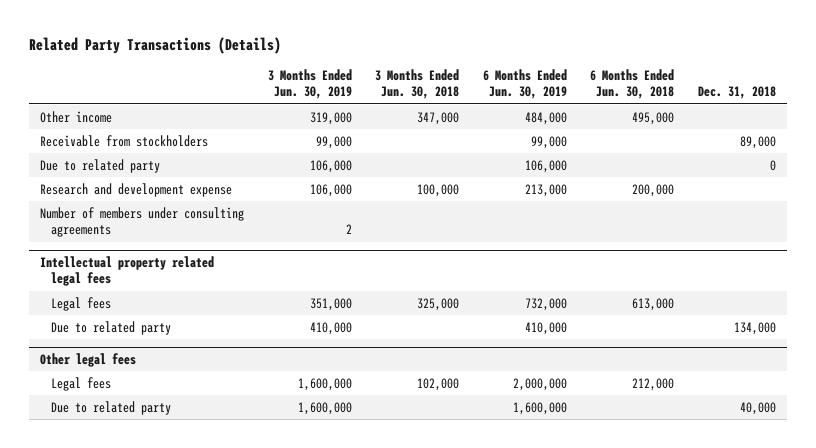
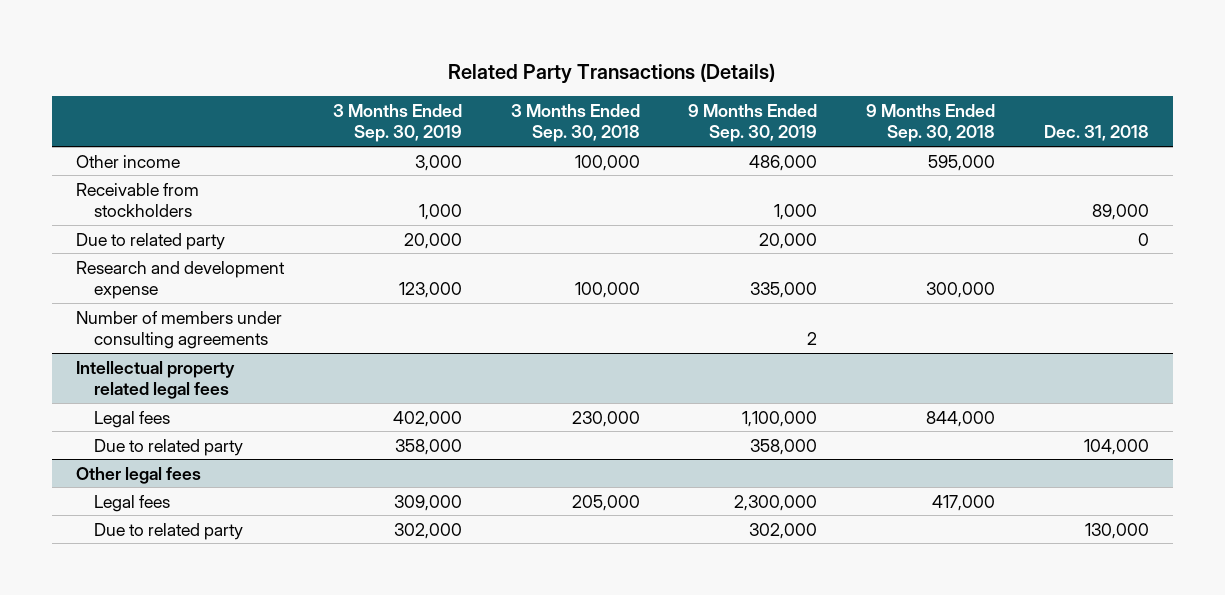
- | 3 Months Ended Jun. 30, 2019 | 3 Months Ended Jun. 30, 2018 | 6 Months Ended Jun. 30, 2019 | 6 Months Ended Jun. 30, 2018 | Dec. 31, 2018
+ | 3 Months Ended Sep. 30, 2019 | 3 Months Ended Sep. 30, 2018 | 9 Months Ended Sep. 30, 2019 | 9 Months Ended Sep. 30, 2018 | Dec. 31, 2018
@ Intellectual property related legal fees
- Due to related party | 410,000 | | 410,000 | | 134,000
+ Due to related party | 358,000 | | 358,000 | | 104,000
@ Other legal fees
- Due to related party | 1,600,000 | | 1,600,000 | | 40,000
+ Due to related party | 302,000 | | 302,000 | | 130,000

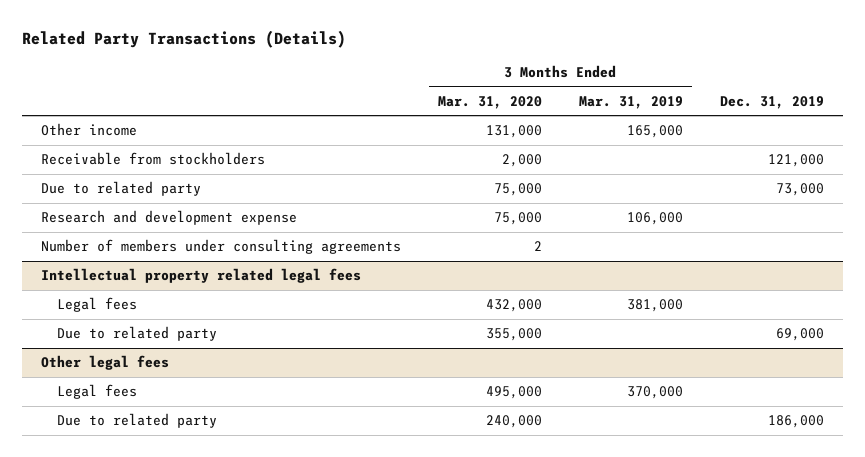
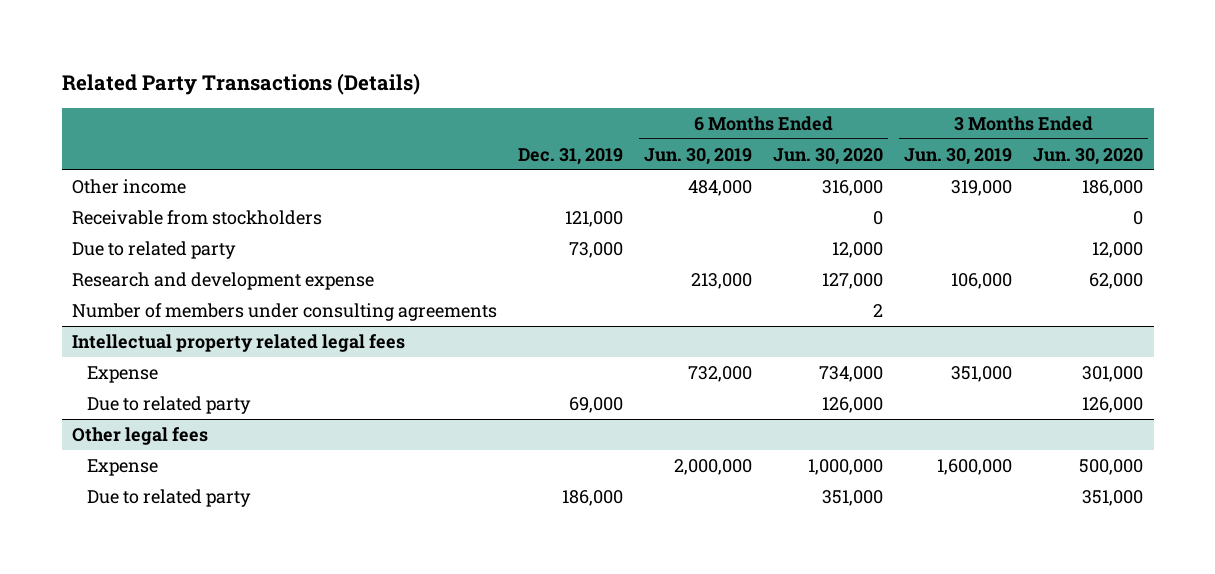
- | 3 Months Ended Mar. 31, 2020 | 3 Months Ended Mar. 31, 2019 | Dec. 31, 2019
+ | Dec. 31, 2019 | 6 Months Ended Jun. 30, 2019 | 6 Months Ended Jun. 30, 2020 | 3 Months Ended Jun. 30, 2019 | 3 Months Ended Jun. 30, 2020
@ Intellectual property related legal fees
- Legal fees | 432,000 | 381,000 |
+ Expense | | 732,000 | 734,000 | 351,000 | 301,000
@ Other legal fees
- Legal fees | 495,000 | 370,000 |
+ Expense | | 2,000,000 | 1,000,000 | 1,600,000 | 500,000

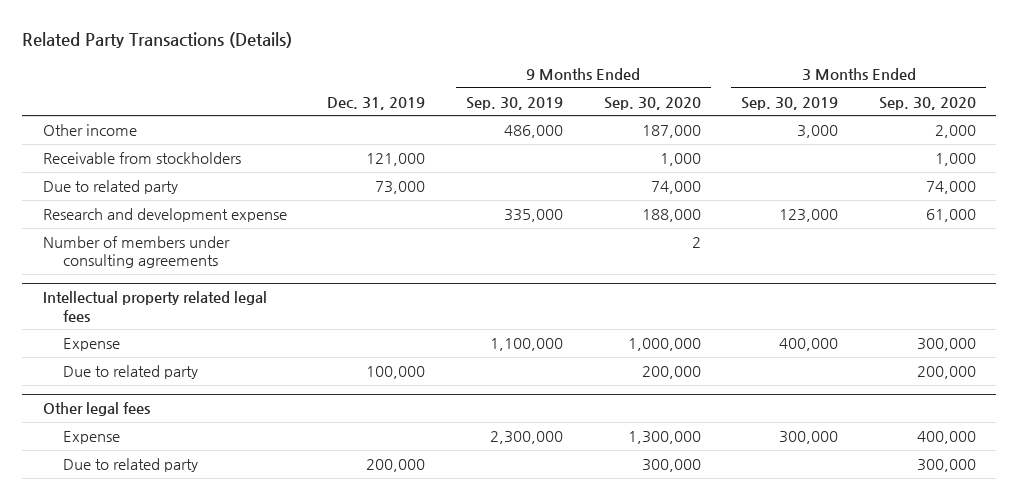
- | Dec. 31, 2019 | 6 Months Ended Jun. 30, 2019 | 6 Months Ended Jun. 30, 2020 | 3 Months Ended Jun. 30, 2019 | 3 Months Ended Jun. 30, 2020
+ | Dec. 31, 2019 | 9 Months Ended Sep. 30, 2019 | 9 Months Ended Sep. 30, 2020 | 3 Months Ended Sep. 30, 2019 | 3 Months Ended Sep. 30, 2020
@ Intellectual property related legal fees
- Due to related party | 69,000 | | 126,000 | | 126,000
+ Due to related party | 100,000 | | 200,000 | | 200,000
@ Other legal fees
- Due to related party | 186,000 | | 351,000 | | 351,000
+ Due to related party | 200,000 | | 300,000 | | 300,000

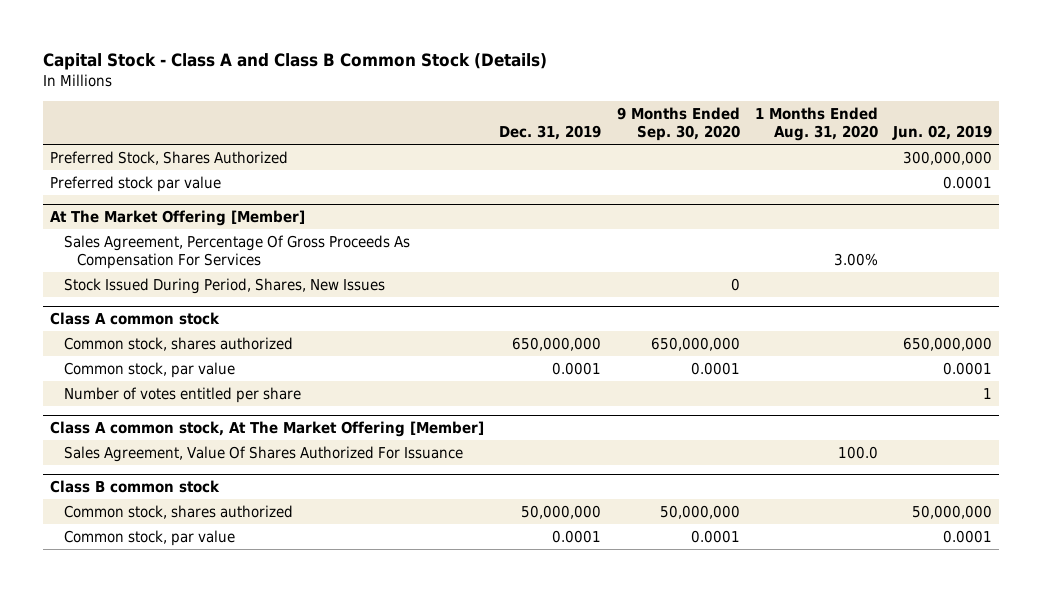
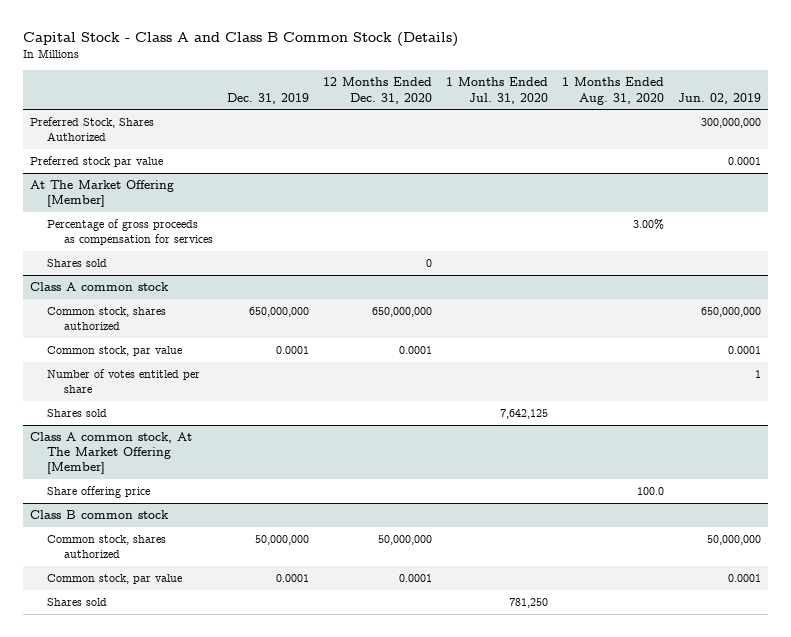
- | Dec. 31, 2019 | 9 Months Ended Sep. 30, 2020 | 1 Months Ended Aug. 31, 2020 | Jun. 02, 2019
+ | Dec. 31, 2019 | 12 Months Ended Dec. 31, 2020 | 1 Months Ended Jul. 31, 2020 | 1 Months Ended Aug. 31, 2020 | Jun. 02, 2019
@ At The Market Offering [Member]
- Sales Agreement, Percentage Of Gross Proceeds As Compensation For Services | | | 3.00% |
- Stock Issued During Period, Shares, New Issues | | 0 | |
+ Percentage of gross proceeds as compensation for services | | | | 3.00% |
+ Shares sold | | 0 | | |
@ Class A common stock
+ Shares sold | | | 7,642,125 | |
@ Class A common stock, At The Market Offering [Member]
- Sales Agreement, Value Of Shares Authorized For Issuance | | | 100.0 |
+ Share offering price | | | | 100.0 |
@ Class B common stock
+ Shares sold | | | 781,250 | |

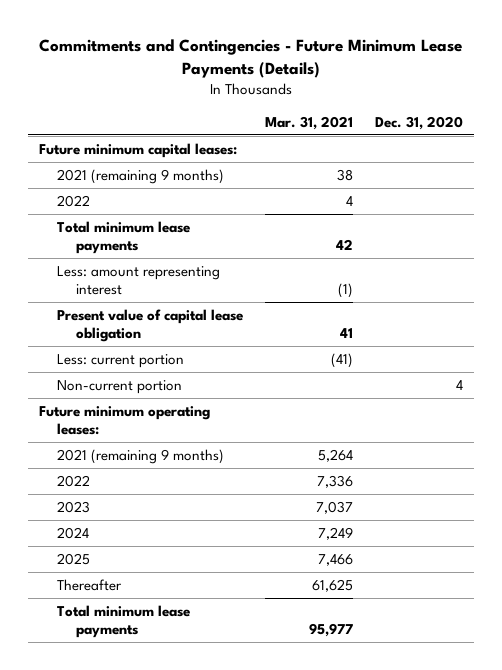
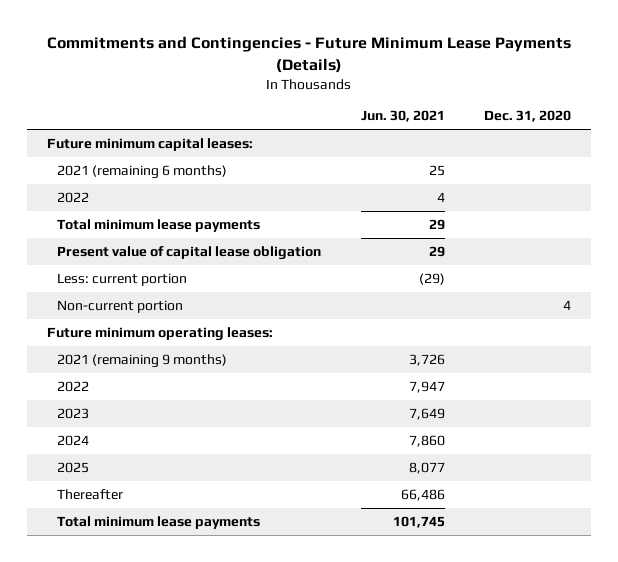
- | Mar. 31, 2021 | Dec. 31, 2020
+ | Jun. 30, 2021 | Dec. 31, 2020
- 2021 (remaining 9 months) | 38 |
+ 2021 (remaining 6 months) | 25 |
- Less: amount representing interest | (1) |

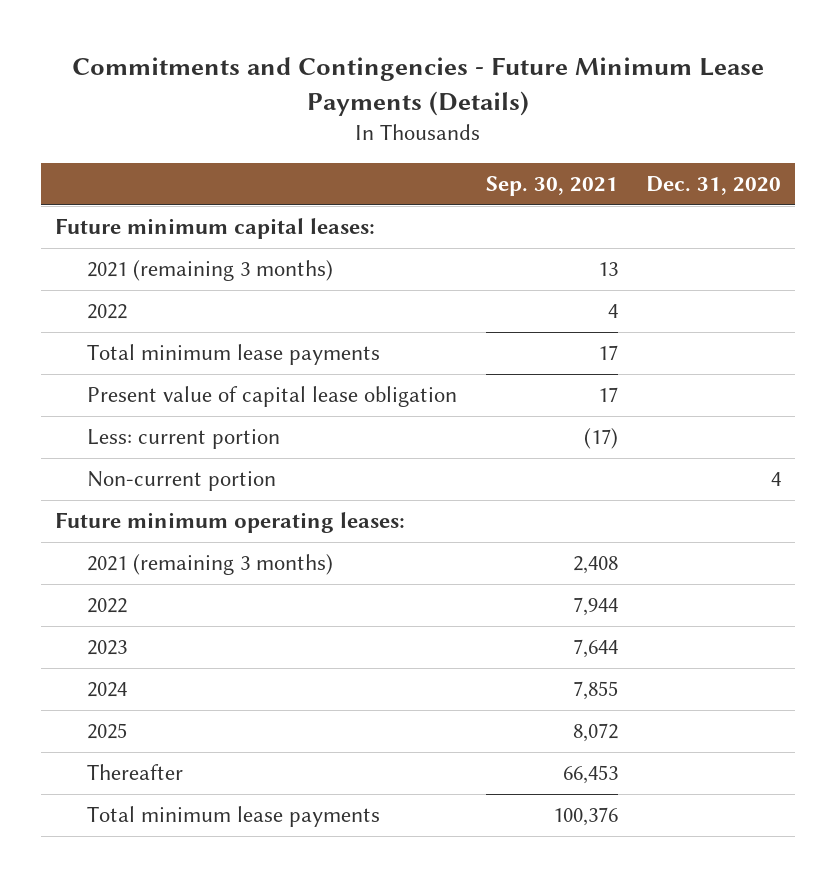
- | Jun. 30, 2021 | Dec. 31, 2020
+ | Sep. 30, 2021 | Dec. 31, 2020
- 2021 (remaining 6 months) | 25 |
+ 2021 (remaining 3 months) | 13 |
- 2021 (remaining 9 months) | 3,726 |
+ 2021 (remaining 3 months) | 2,408 |

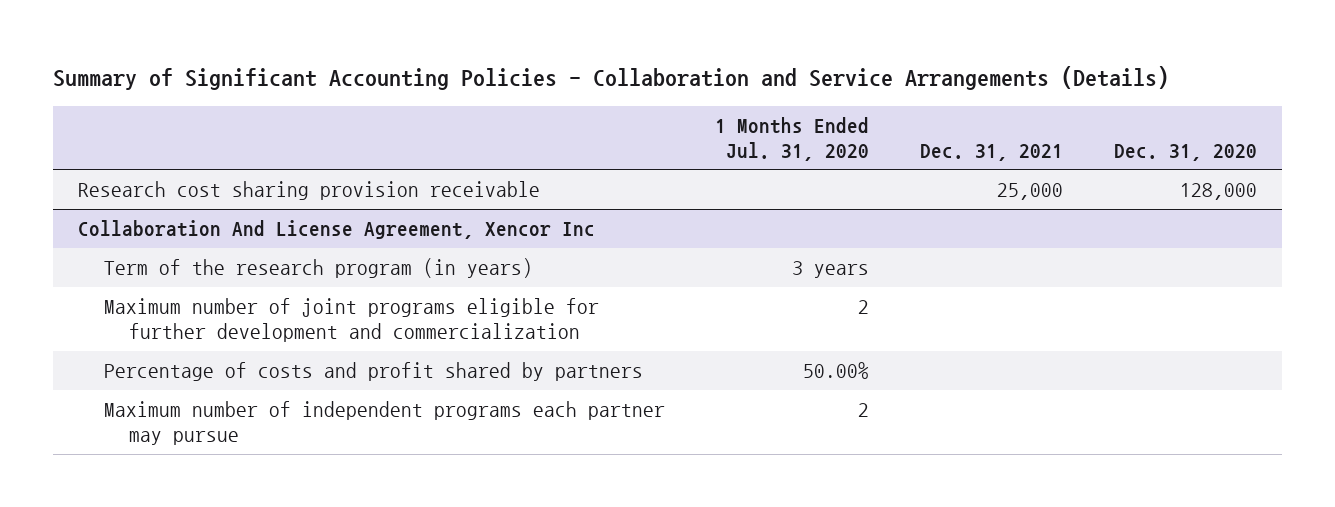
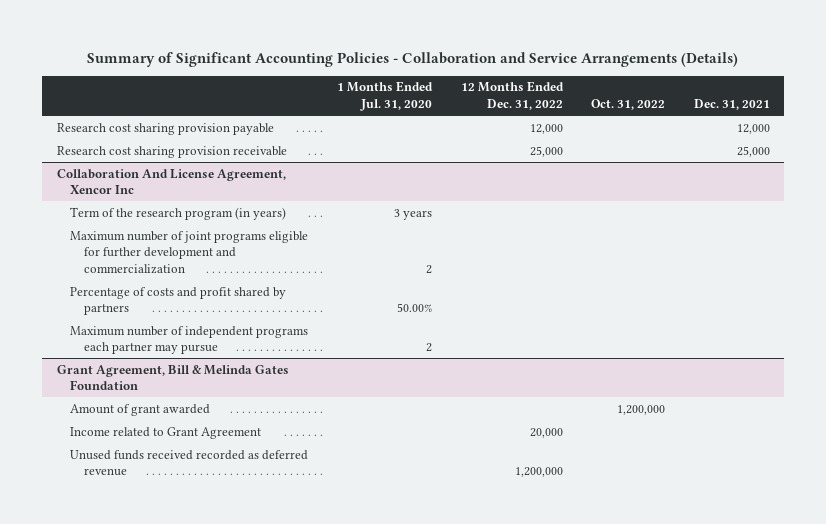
- | 1 Months Ended Jul. 31, 2020 | Dec. 31, 2021 | Dec. 31, 2020
+ | 1 Months Ended Jul. 31, 2020 | 12 Months Ended Dec. 31, 2022 | Oct. 31, 2022 | Dec. 31, 2021
+ Research cost sharing provision payable | | 12,000 | | 12,000
+ Grant Agreement, Bill & Melinda Gates Foundation
+ Amount of grant awarded | | | 1,200,000 |
+ Income related to Grant Agreement | | 20,000 | |
+ Unused funds received recorded as deferred revenue | | 1,200,000 | |

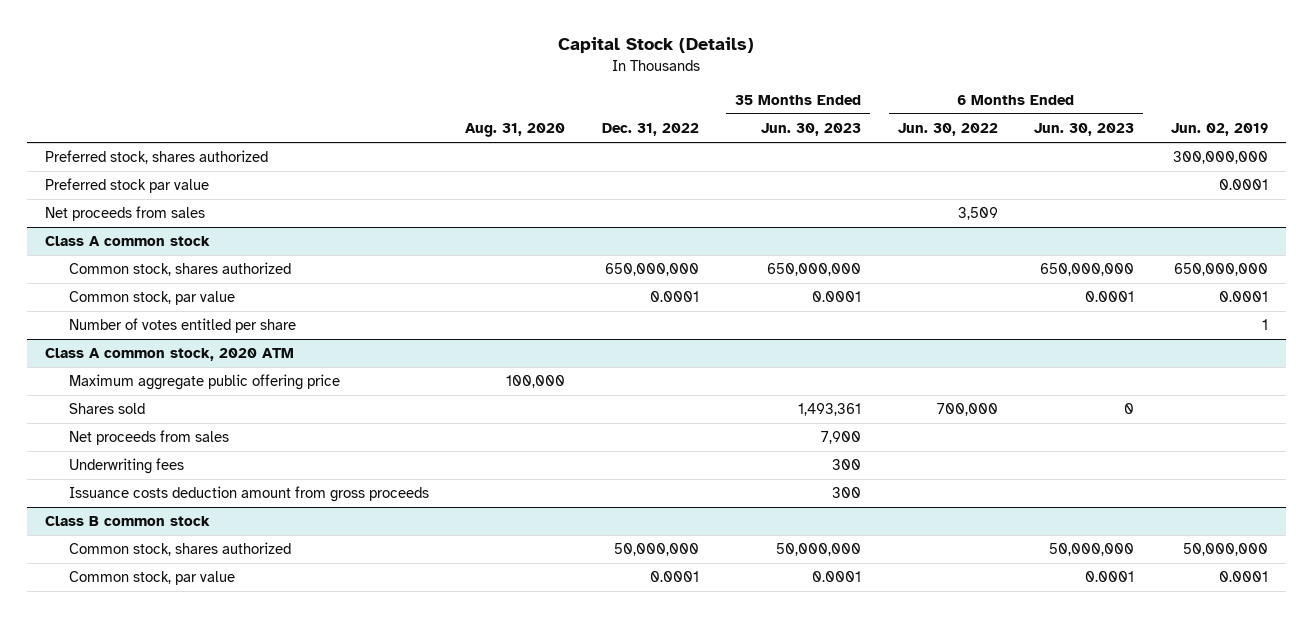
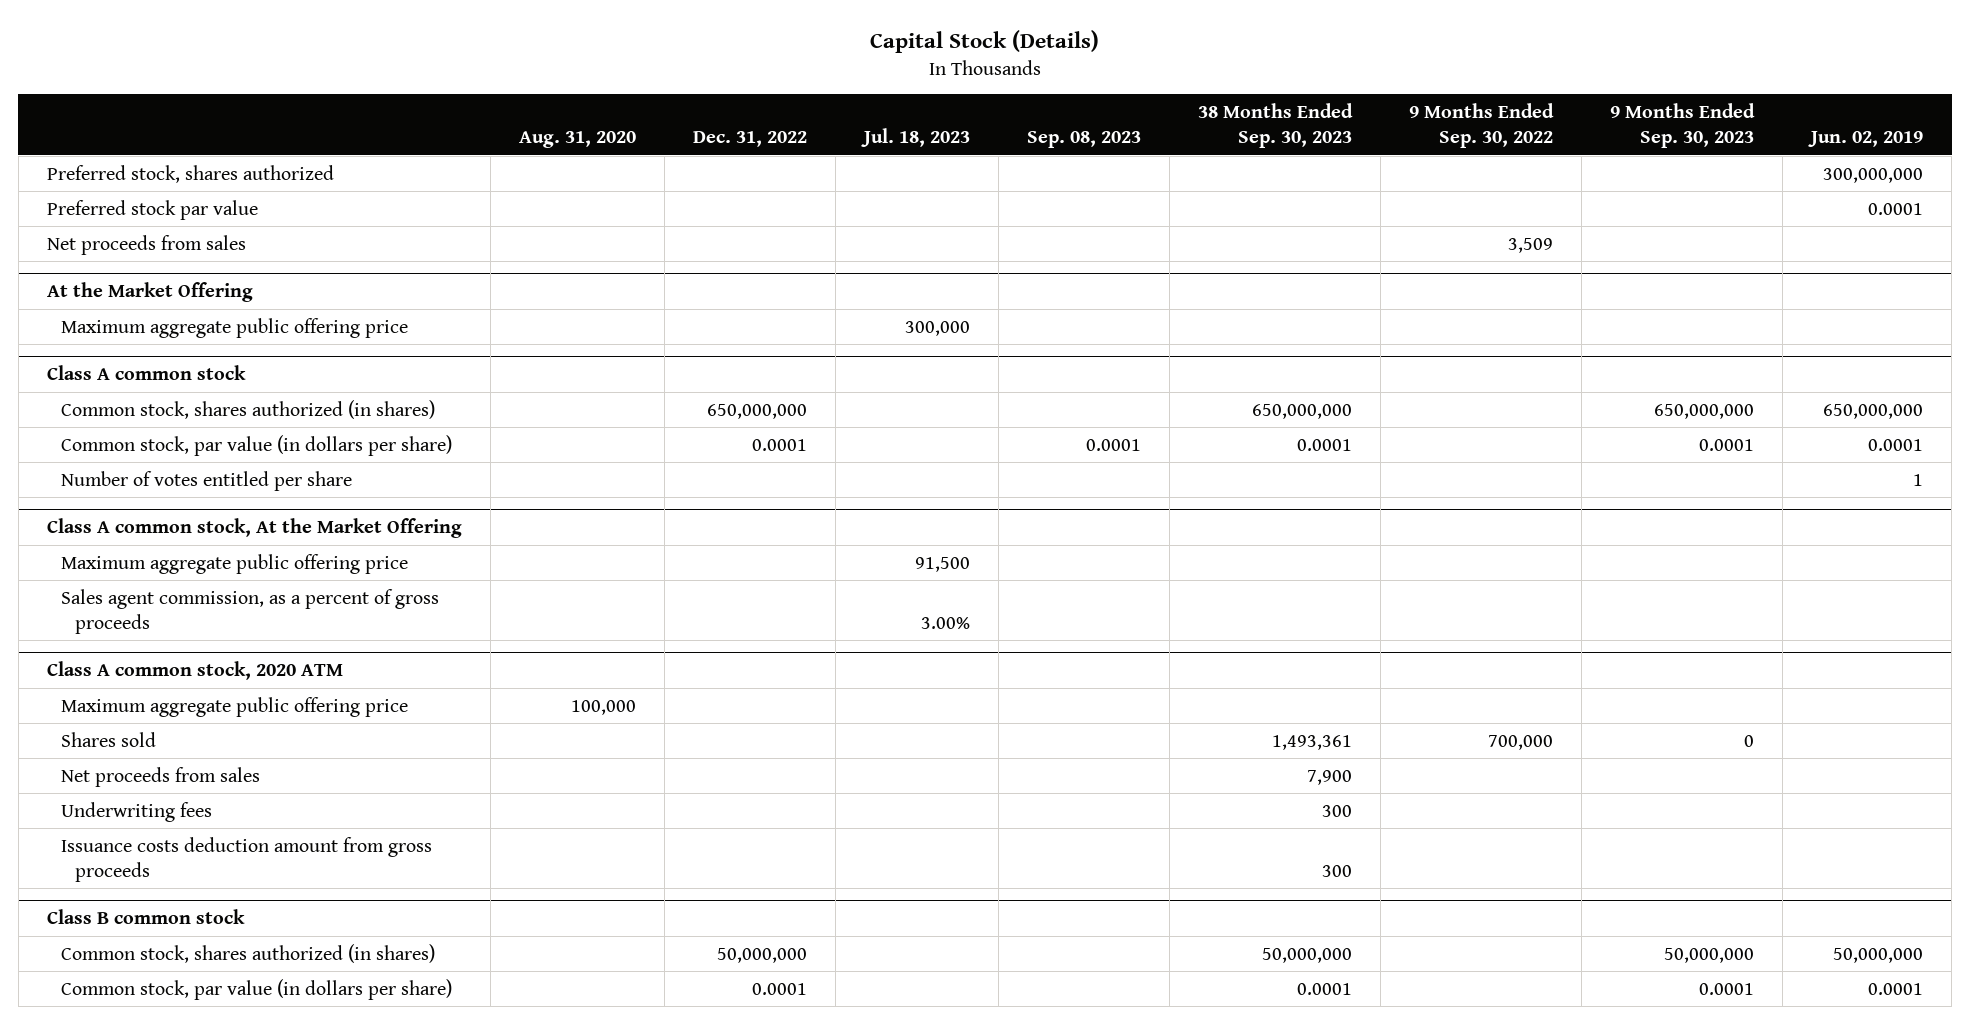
- | Aug. 31, 2020 | Dec. 31, 2022 | 35 Months Ended Jun. 30, 2023 | 6 Months Ended Jun. 30, 2022 | 6 Months Ended Jun. 30, 2023 | Jun. 02, 2019
+ | Aug. 31, 2020 | Dec. 31, 2022 | Jul. 18, 2023 | Sep. 08, 2023 | 38 Months Ended Sep. 30, 2023 | 9 Months Ended Sep. 30, 2022 | 9 Months Ended Sep. 30, 2023 | Jun. 02, 2019
+ At the Market Offering
+ Maximum aggregate public offering price | | | 300,000 | | | | |
@ Class A common stock
- Common stock, shares authorized | | 650,000,000 | 650,000,000 | | 650,000,000 | 650,000,000
- Common stock, par value | | 0.0001 | 0.0001 | | 0.0001 | 0.0001
+ Common stock, shares authorized (in shares) | | 650,000,000 | | | 650,000,000 | | 650,000,000 | 650,000,000
+ Common stock, par value (in dollars per share) | | 0.0001 | | 0.0001 | 0.0001 | | 0.0001 | 0.0001
+ Class A common stock, At the Market Offering
+ Maximum aggregate public offering price | | | 91,500 | | | | |
+ Sales agent commission, as a percent of gross proceeds | | | 3.00% | | | | |
@ Class B common stock
- Common stock, shares authorized | | 50,000,000 | 50,000,000 | | 50,000,000 | 50,000,000
- Common stock, par value | | 0.0001 | 0.0001 | | 0.0001 | 0.0001
+ Common stock, shares authorized (in shares) | | 50,000,000 | | | 50,000,000 | | 50,000,000 | 50,000,000
+ Common stock, par value (in dollars per share) | | 0.0001 | | | 0.0001 | | 0.0001 | 0.0001

